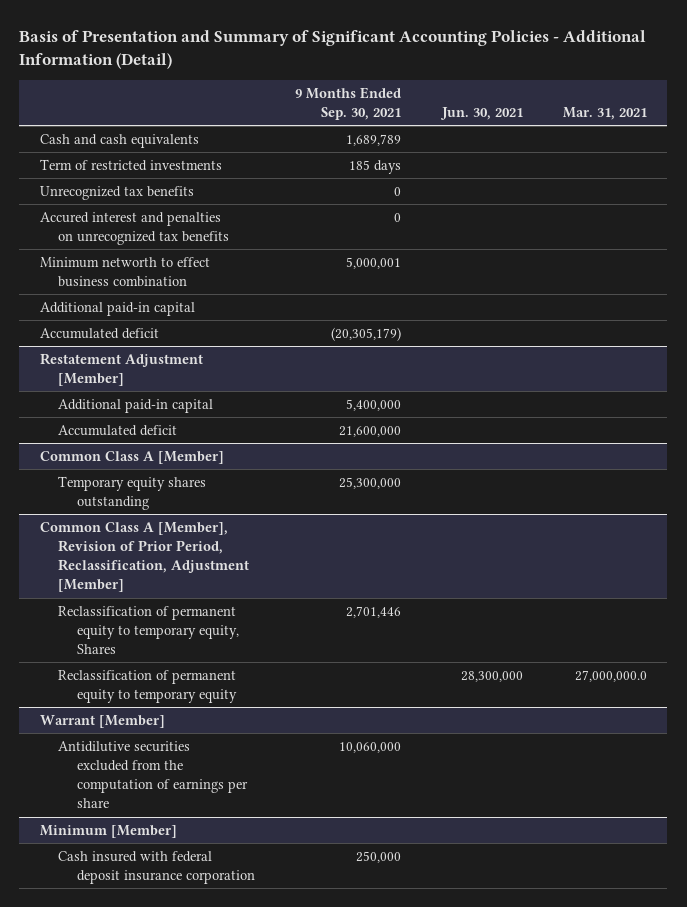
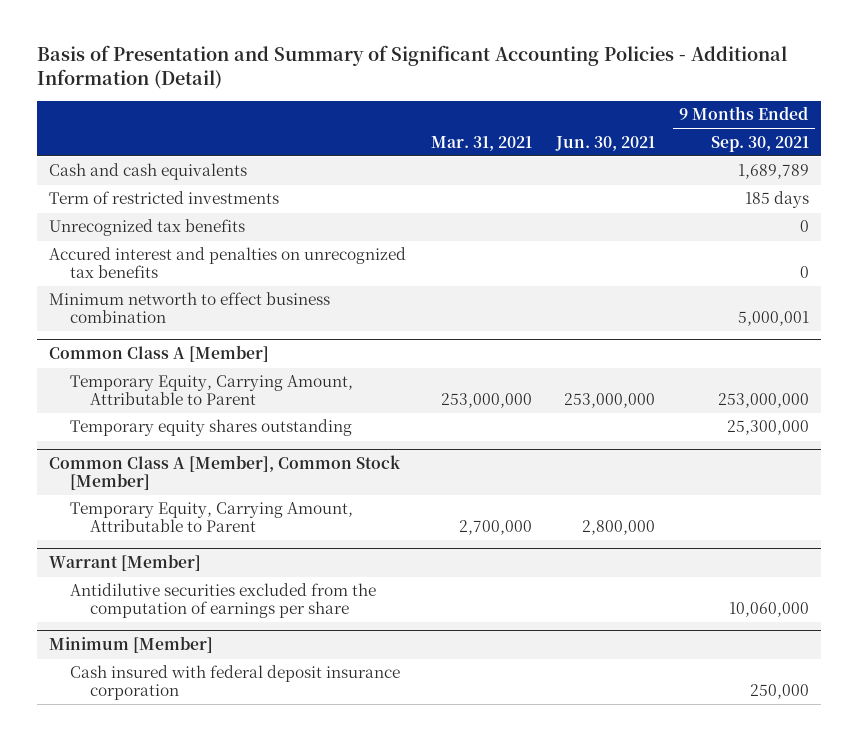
- | 9 Months Ended Sep. 30, 2021 | Jun. 30, 2021 | Mar. 31, 2021
+ | Mar. 31, 2021 | Jun. 30, 2021 | 9 Months Ended Sep. 30, 2021
- Additional paid-in capital
- Accumulated deficit | (20,305,179) | |
- Restatement Adjustment [Member]
- Additional paid-in capital | 5,400,000 | |
- Accumulated deficit | 21,600,000 | |
@ Common Class A [Member]
+ Temporary Equity, Carrying Amount, Attributable to Parent | 253,000,000 | 253,000,000 | 253,000,000
- Common Class A [Member], Revision of Prior Period, Reclassification, Adjustment [Member]
- Reclassification of permanent equity to temporary equity, Shares | 2,701,446 | |
- Reclassification of permanent equity to temporary equity | | 28,300,000 | 27,000,000.0
+ Common Class A [Member], Common Stock [Member]
+ Temporary Equity, Carrying Amount, Attributable to Parent | 2,700,000 | 2,800,000 |

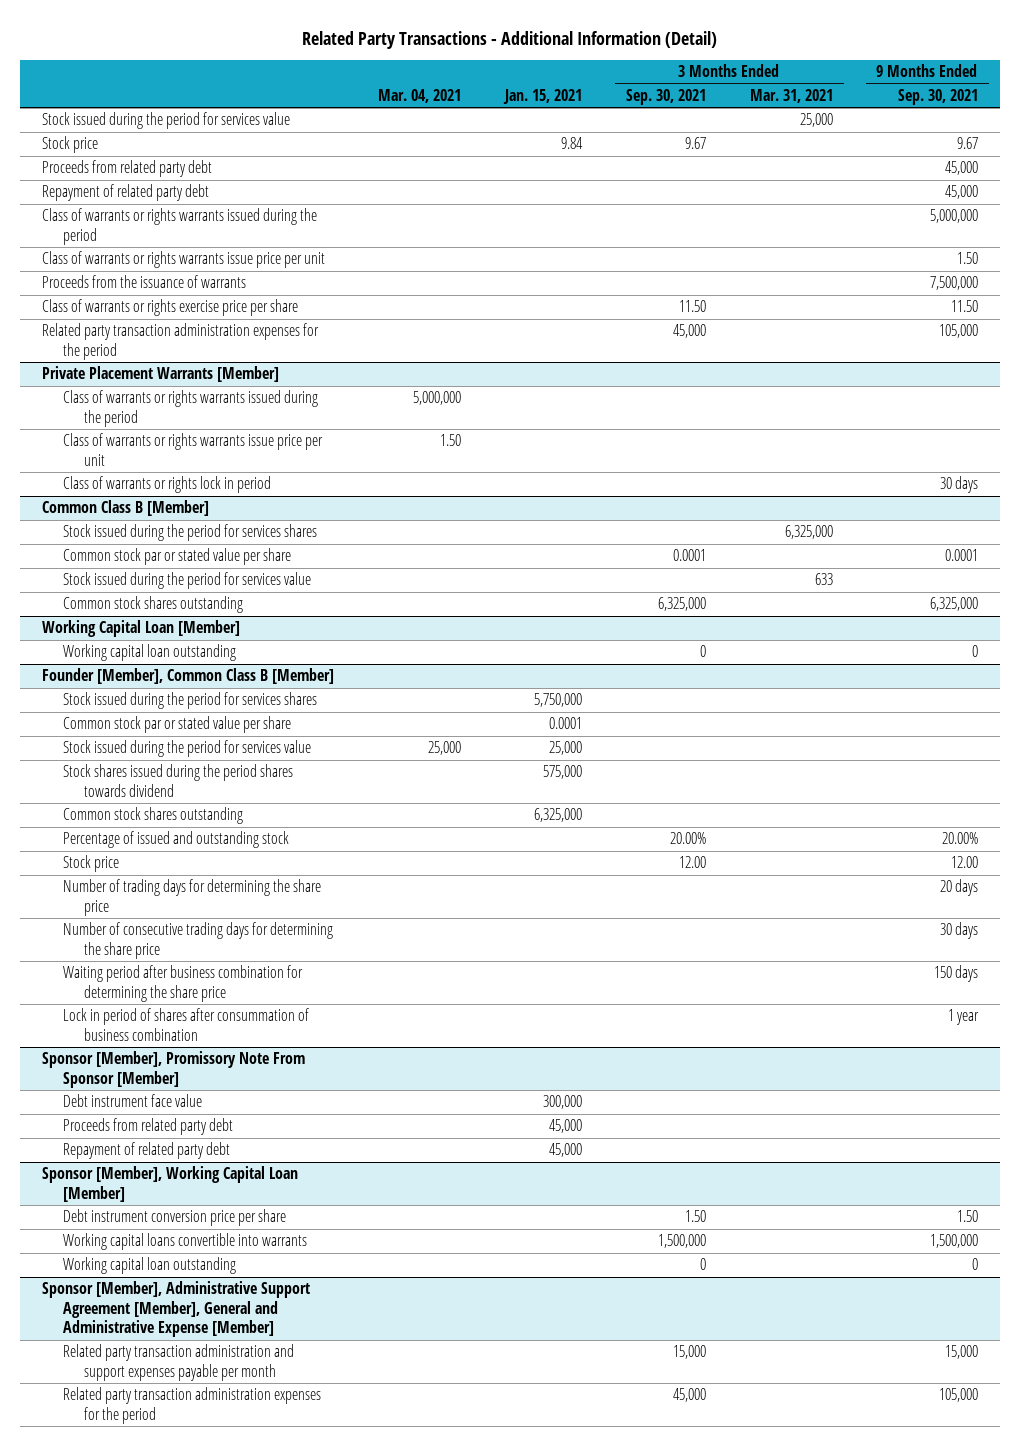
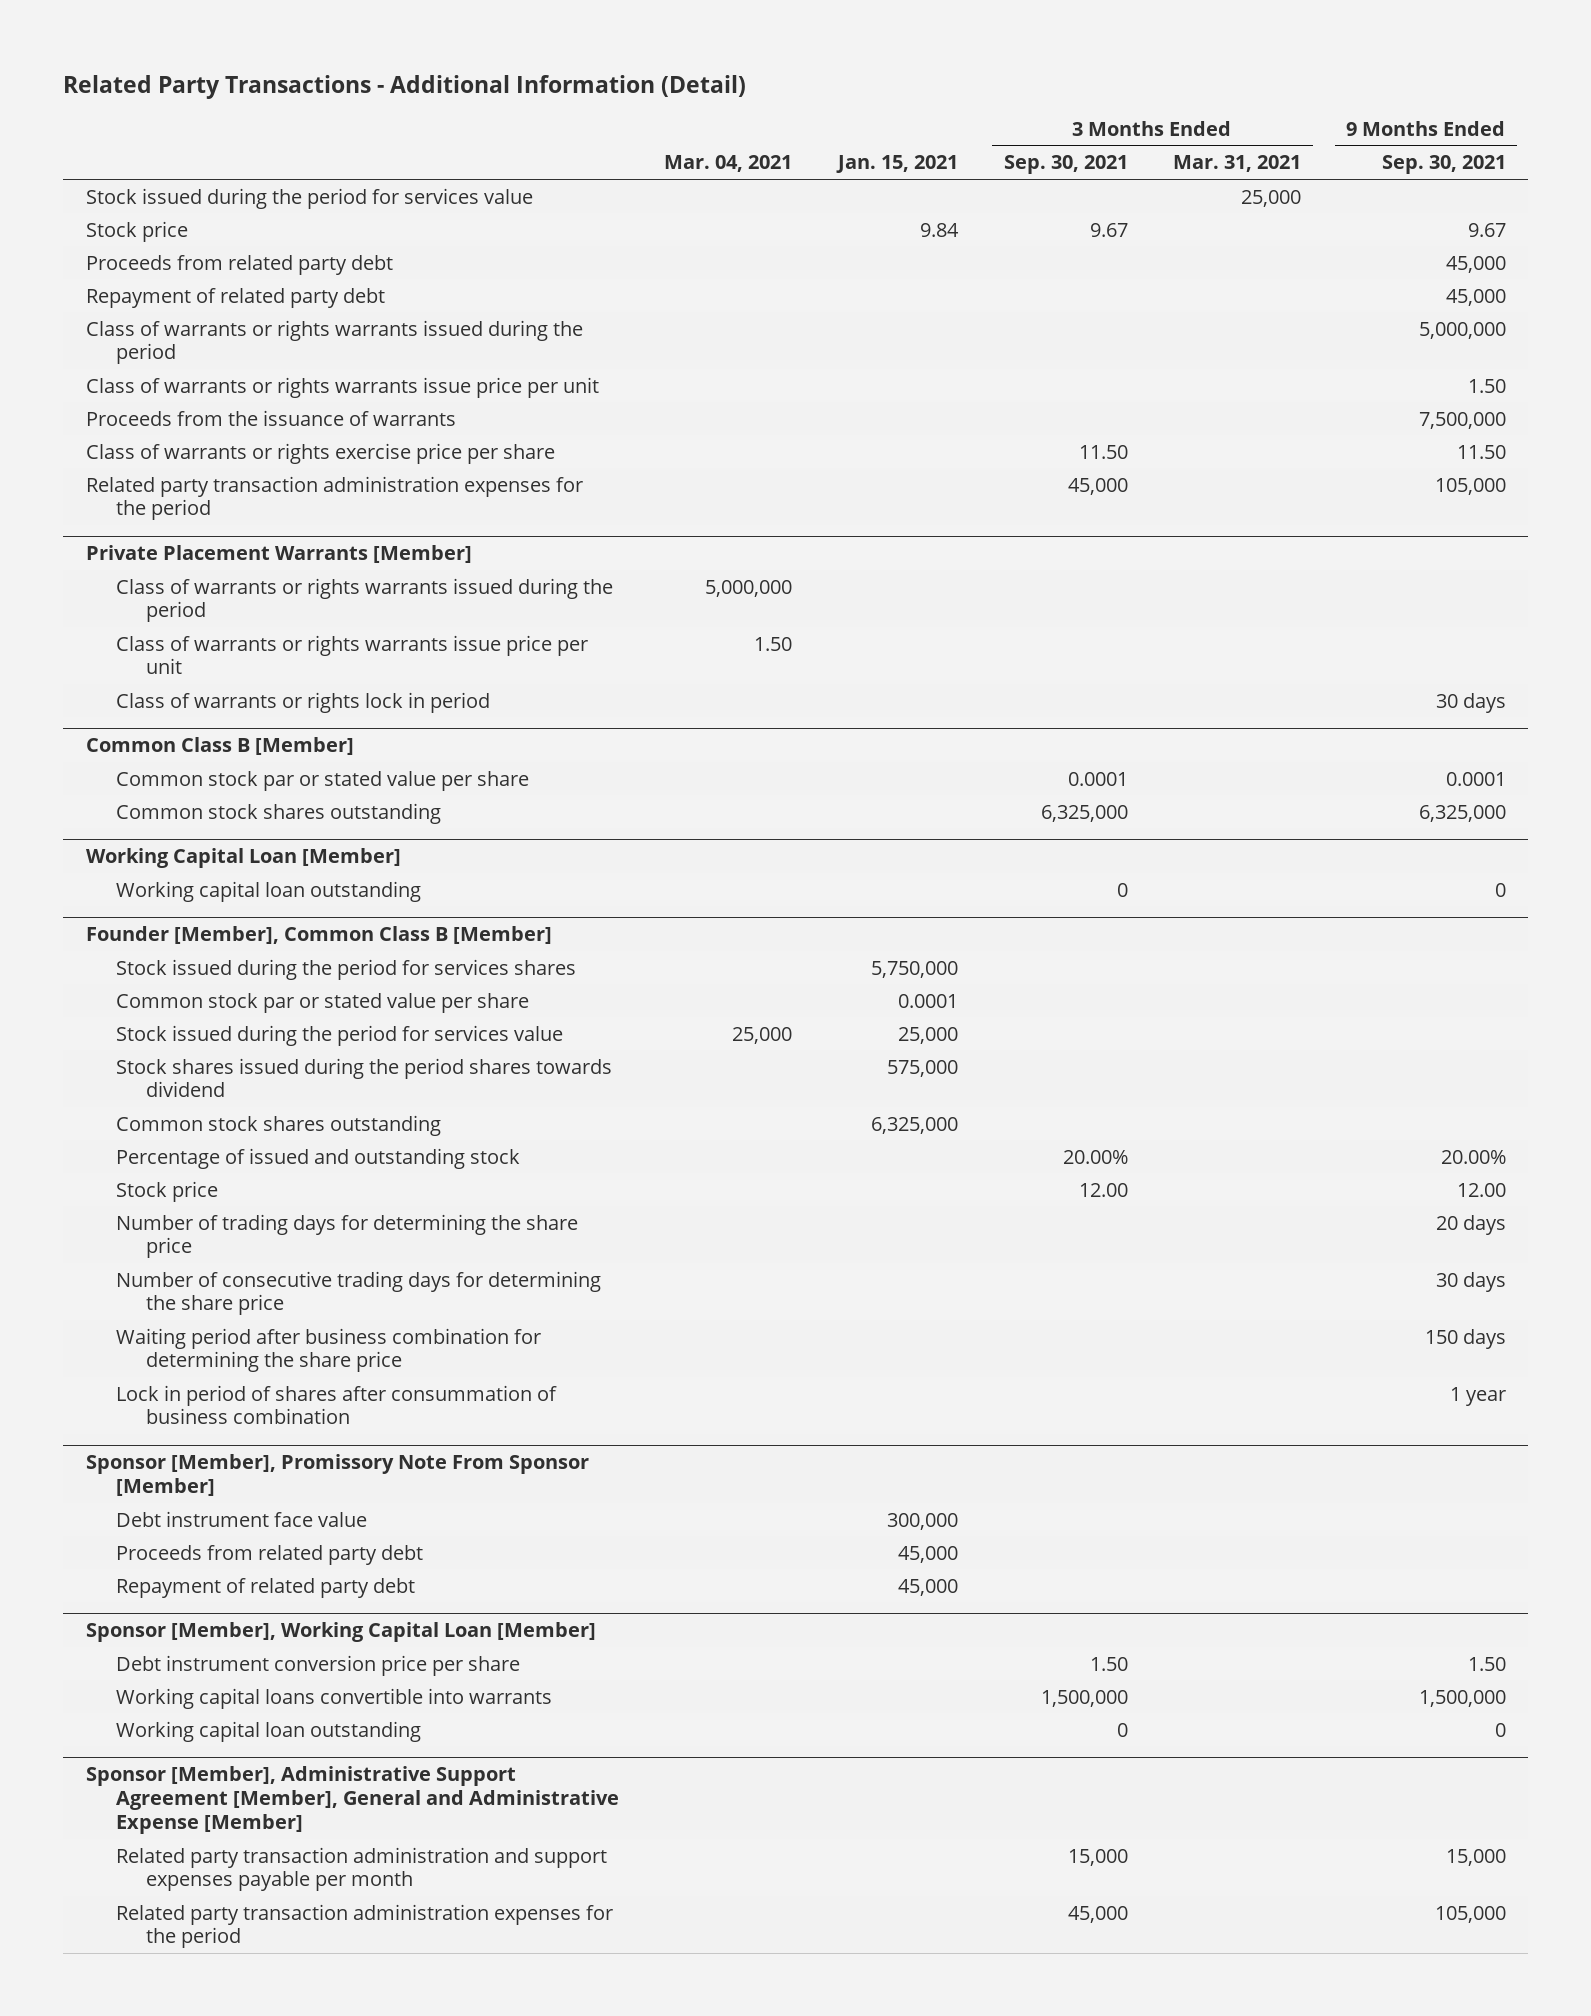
@ Common Class B [Member]
- Stock issued during the period for services shares | | | | 6,325,000 |
- Stock issued during the period for services value | | | | 633 |

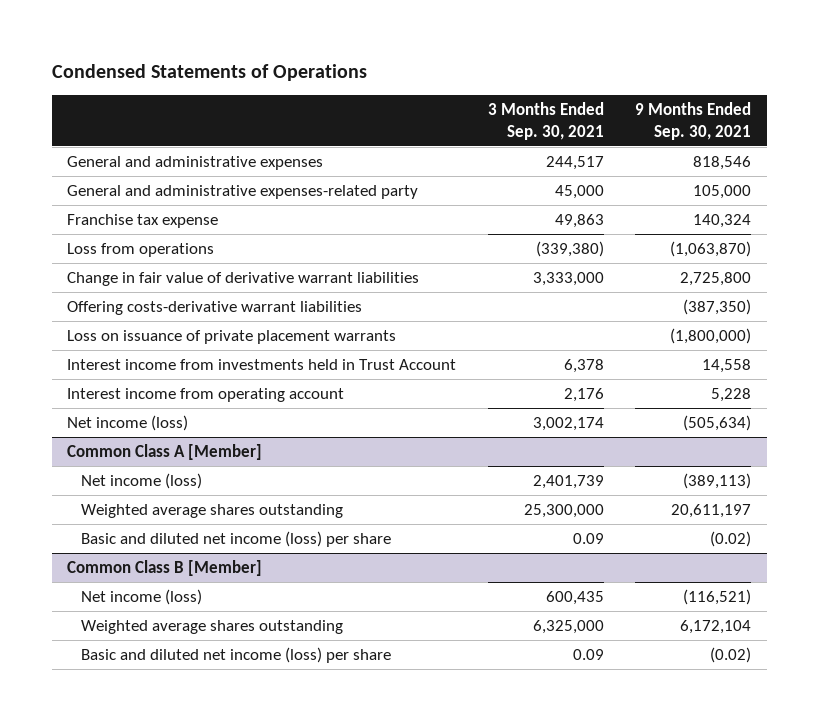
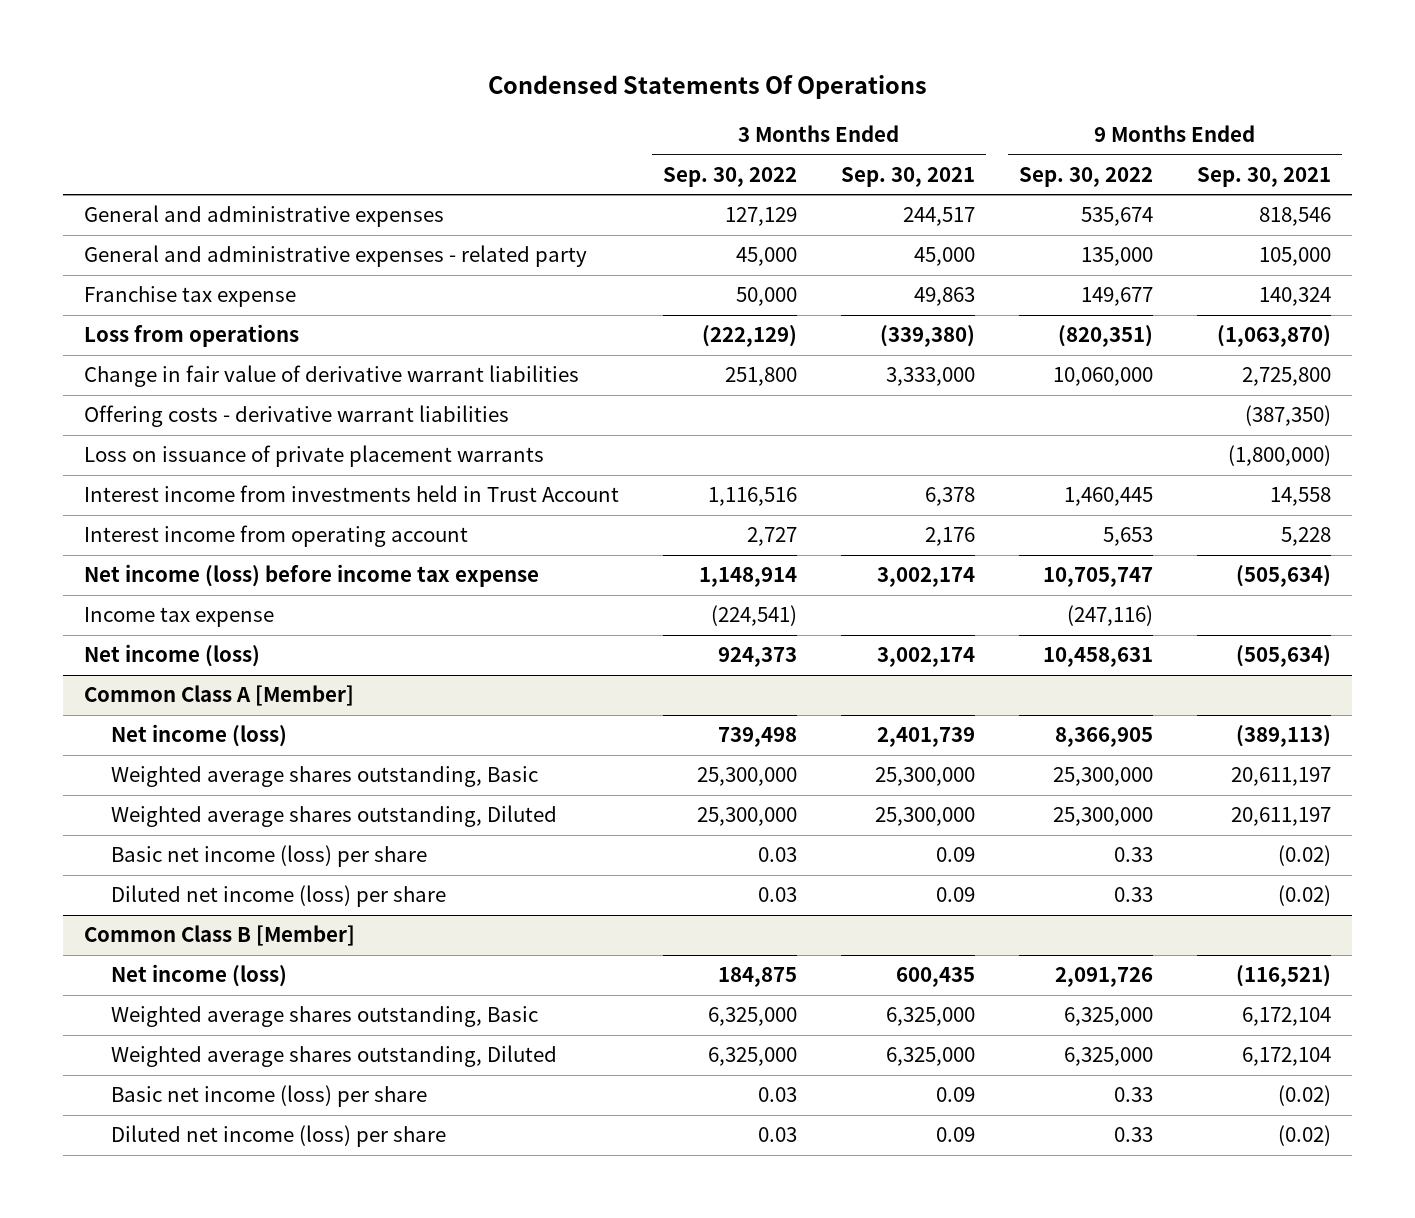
- Condensed Statements of Operations
+ Condensed Statements Of Operations
- | 3 Months Ended Sep. 30, 2021 | 9 Months Ended Sep. 30, 2021
+ | 3 Months Ended Sep. 30, 2022 | 3 Months Ended Sep. 30, 2021 | 9 Months Ended Sep. 30, 2022 | 9 Months Ended Sep. 30, 2021
- General and administrative expenses-related party | 45,000 | 105,000
+ General and administrative expenses - related party | 45,000 | 45,000 | 135,000 | 105,000
- Offering costs-derivative warrant liabilities | | (387,350)
+ Offering costs - derivative warrant liabilities | | | | (387,350)
+ Net income (loss) before income tax expense | 1,148,914 | 3,002,174 | 10,705,747 | (505,634)
+ Income tax expense | (224,541) | | (247,116) |
@ Common Class A [Member]
- Weighted average shares outstanding | 25,300,000 | 20,611,197
- Basic and diluted net income (loss) per share | 0.09 | (0.02)
+ Weighted average shares outstanding, Basic | 25,300,000 | 25,300,000 | 25,300,000 | 20,611,197
+ Weighted average shares outstanding, Diluted | 25,300,000 | 25,300,000 | 25,300,000 | 20,611,197
+ Basic net income (loss) per share | 0.03 | 0.09 | 0.33 | (0.02)
+ Diluted net income (loss) per share | 0.03 | 0.09 | 0.33 | (0.02)
@ Common Class B [Member]
- Weighted average shares outstanding | 6,325,000 | 6,172,104
- Basic and diluted net income (loss) per share | 0.09 | (0.02)
+ Weighted average shares outstanding, Basic | 6,325,000 | 6,325,000 | 6,325,000 | 6,172,104
+ Weighted average shares outstanding, Diluted | 6,325,000 | 6,325,000 | 6,325,000 | 6,172,104
+ Basic net income (loss) per share | 0.03 | 0.09 | 0.33 | (0.02)
+ Diluted net income (loss) per share | 0.03 | 0.09 | 0.33 | (0.02)

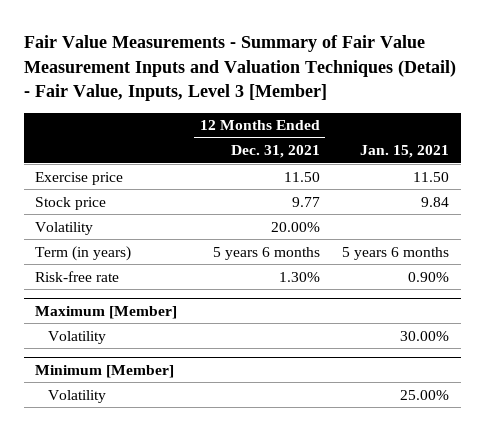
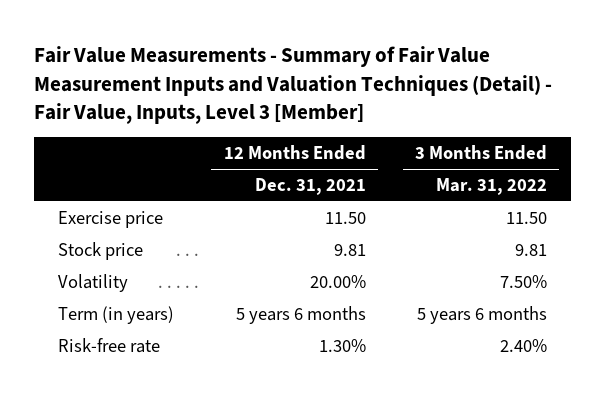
- | 12 Months Ended Dec. 31, 2021 | Jan. 15, 2021
+ | 12 Months Ended Dec. 31, 2021 | 3 Months Ended Mar. 31, 2022
- Stock price | 9.77 | 9.84
+ Stock price | 9.81 | 9.81
- Maximum [Member]
- Volatility | | 30.00%
- Minimum [Member]
- Volatility | | 25.00%

